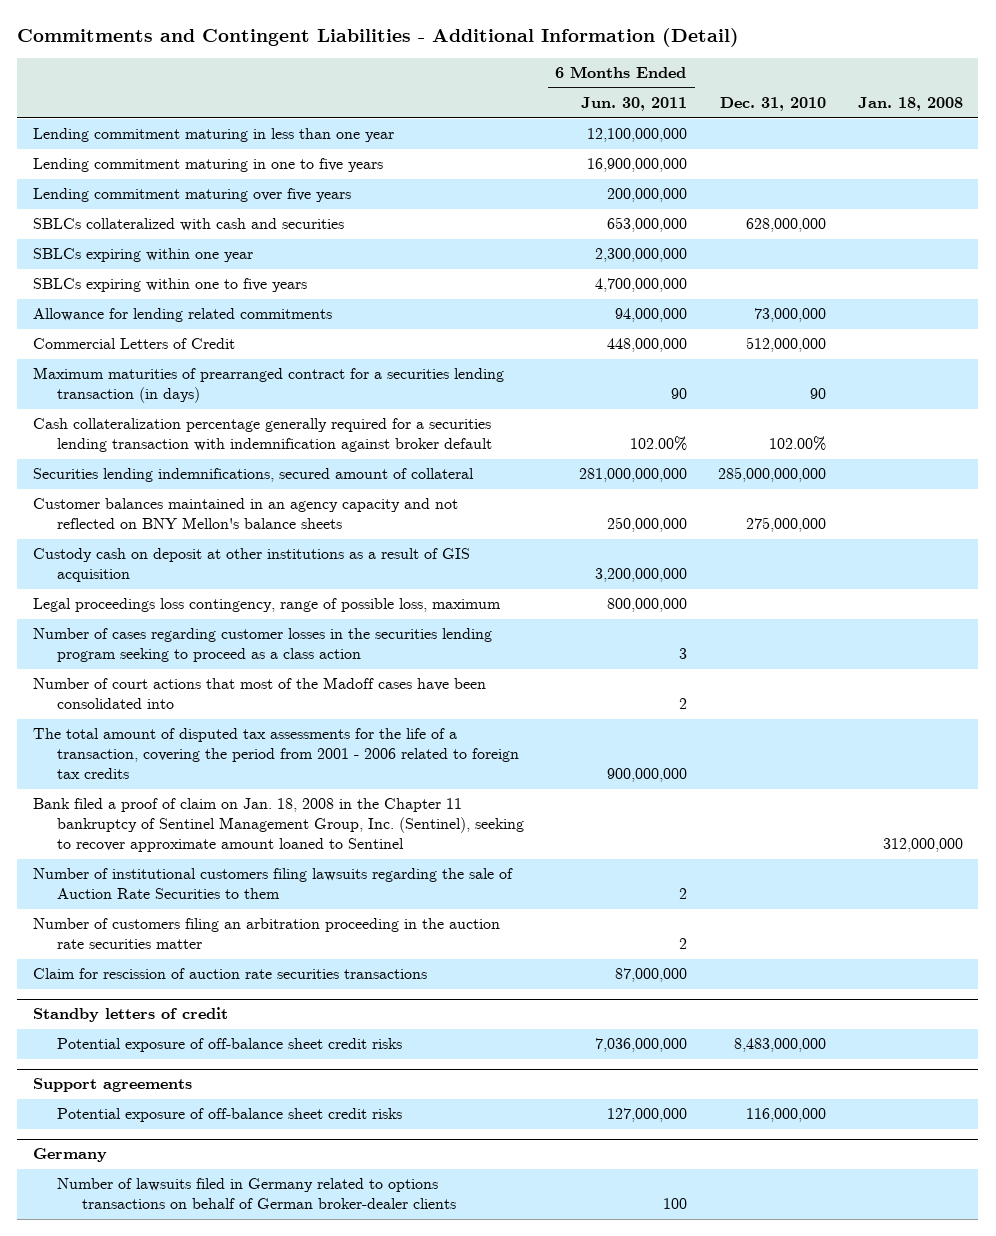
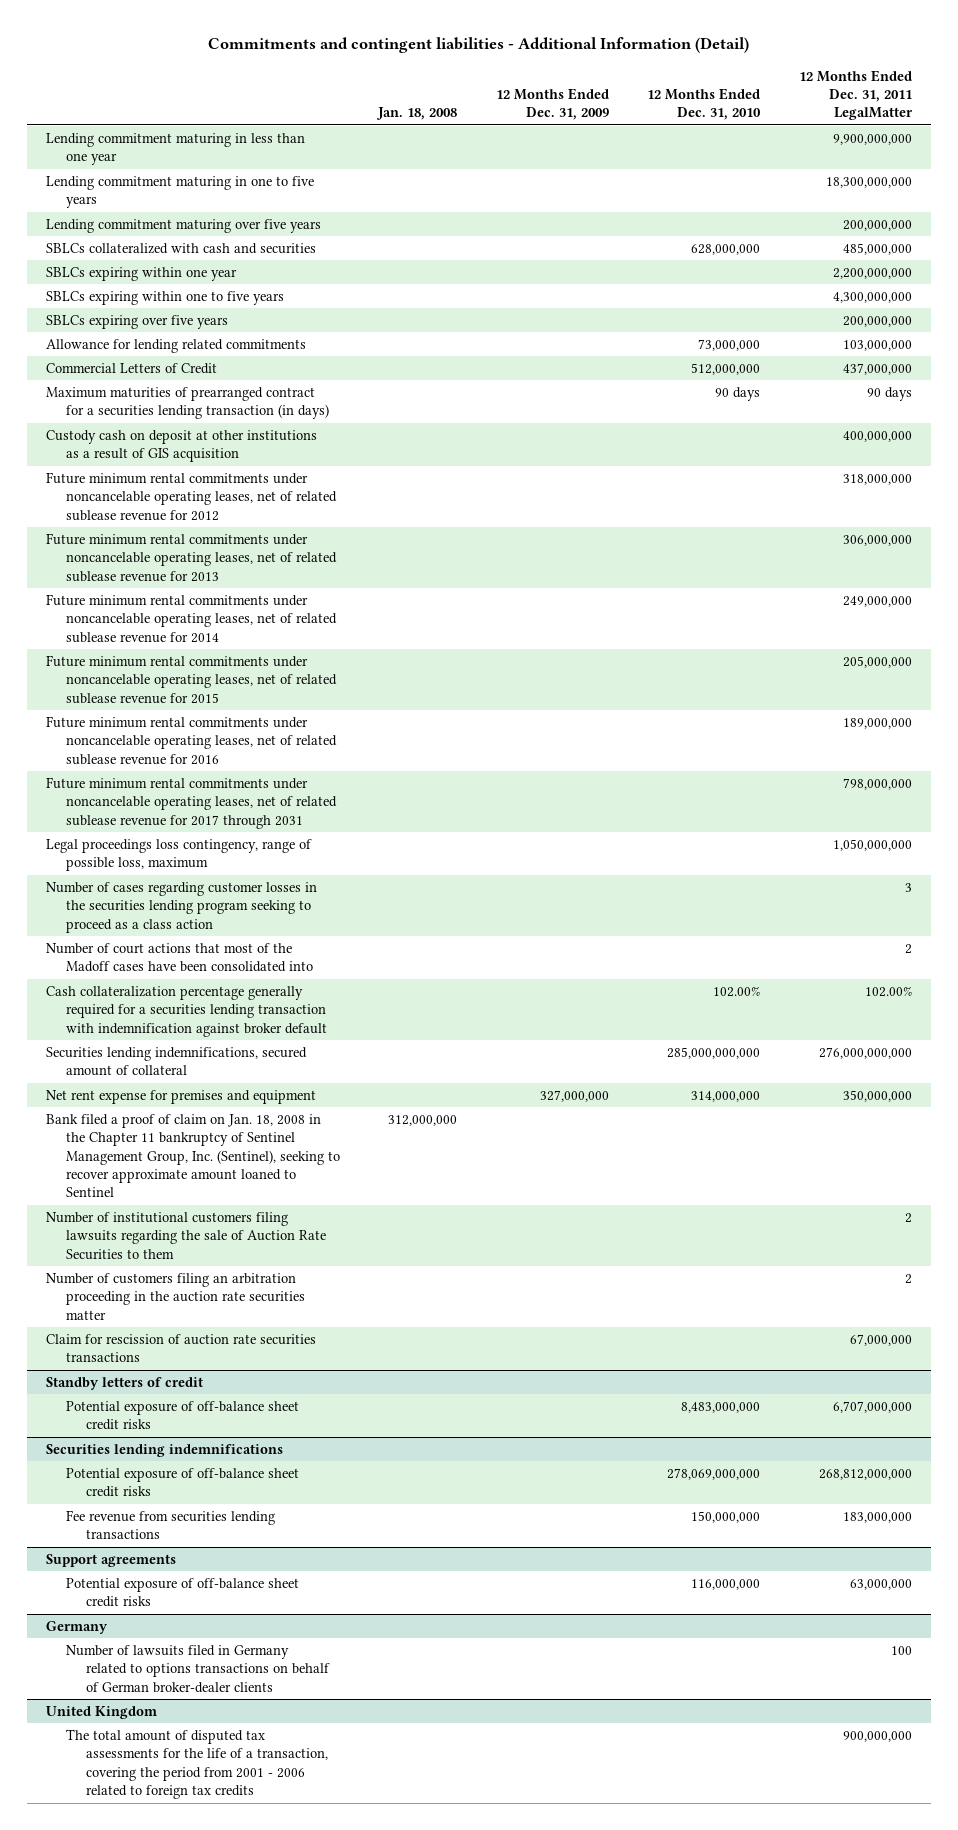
- Commitments and Contingent Liabilities - Additional Information (Detail)
+ Commitments and contingent liabilities - Additional Information (Detail)
- | 6 Months Ended Jun. 30, 2011 | Dec. 31, 2010 | Jan. 18, 2008
+ | Jan. 18, 2008 | 12 Months Ended Dec. 31, 2009 | 12 Months Ended Dec. 31, 2010 | 12 Months Ended Dec. 31, 2011 LegalMatter
+ SBLCs expiring over five years | | | | 200,000,000
- Customer balances maintained in an agency capacity and not reflected on BNY Mellon's balance sheets | 250,000,000 | 275,000,000 |
+ Future minimum rental commitments under noncancelable operating leases, net of related sublease revenue for 2012 | | | | 318,000,000
+ Future minimum rental commitments under noncancelable operating leases, net of related sublease revenue for 2013 | | | | 306,000,000
+ Future minimum rental commitments under noncancelable operating leases, net of related sublease revenue for 2014 | | | | 249,000,000
+ Future minimum rental commitments under noncancelable operating leases, net of related sublease revenue for 2015 | | | | 205,000,000
+ Future minimum rental commitments under noncancelable operating leases, net of related sublease revenue for 2016 | | | | 189,000,000
+ Future minimum rental commitments under noncancelable operating leases, net of related sublease revenue for 2017 through 2031 | | | | 798,000,000
- The total amount of disputed tax assessments for the life of a transaction, covering the period from 2001 - 2006 related to foreign tax credits | 900,000,000 | |
moved down: Cash collateralization percentage generally required for a securities lending transaction with indemnification against broker default | | | 102.00% | 102.00%
moved down: Securities lending indemnifications, secured amount of collateral | | | 285,000,000,000 | 276,000,000,000
+ Net rent expense for premises and equipment | | 327,000,000 | 314,000,000 | 350,000,000
+ Securities lending indemnifications
+ Potential exposure of off-balance sheet credit risks | | | 278,069,000,000 | 268,812,000,000
+ Fee revenue from securities lending transactions | | | 150,000,000 | 183,000,000
+ United Kingdom
+ The total amount of disputed tax assessments for the life of a transaction, covering the period from 2001 - 2006 related to foreign tax credits | | | | 900,000,000

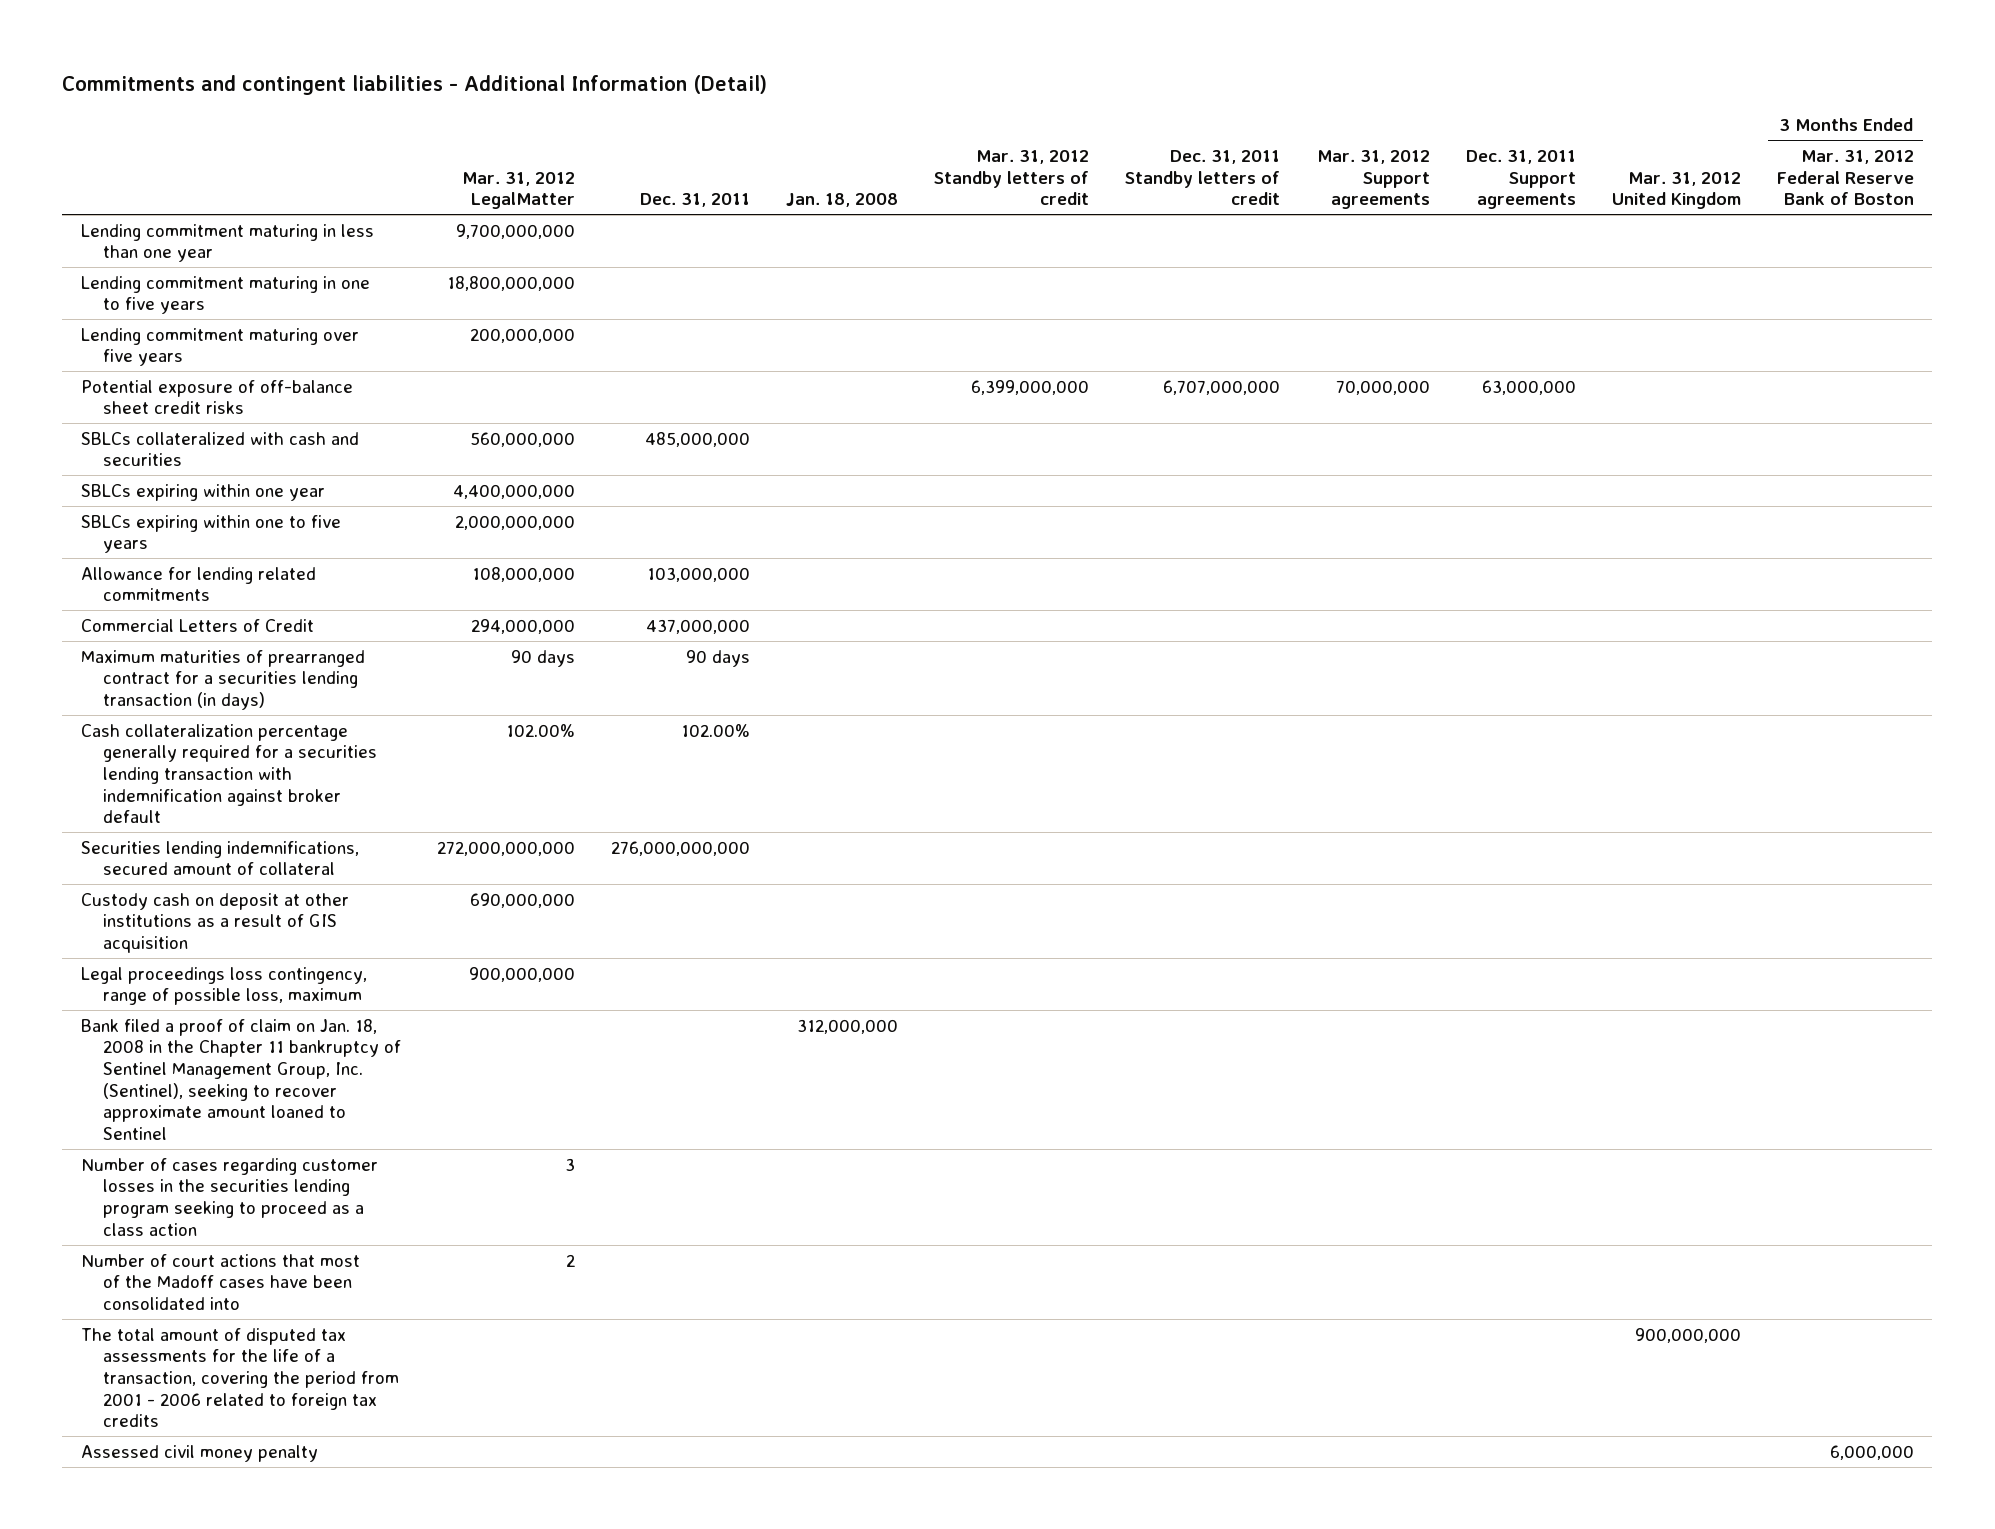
- | Jan. 18, 2008 | 12 Months Ended Dec. 31, 2009 | 12 Months Ended Dec. 31, 2010 | 12 Months Ended Dec. 31, 2011 LegalMatter
+ | Mar. 31, 2012 LegalMatter | Dec. 31, 2011 | Jan. 18, 2008 | Mar. 31, 2012 Standby letters of credit | Dec. 31, 2011 Standby letters of credit | Mar. 31, 2012 Support agreements | Dec. 31, 2011 Support agreements | Mar. 31, 2012 United Kingdom | 3 Months Ended Mar. 31, 2012 Federal Reserve Bank of Boston
+ Potential exposure of off-balance sheet credit risks | | | | 6,399,000,000 | 6,707,000,000 | 70,000,000 | 63,000,000 | |
- SBLCs expiring over five years | | | | 200,000,000
moved up: Cash collateralization percentage generally required for a securities lending transaction with indemnification against broker default | 102.00% | 102.00% | | | | | | |
moved up: Securities lending indemnifications, secured amount of collateral | 272,000,000,000 | 276,000,000,000 | | | | | | |
- Future minimum rental commitments under noncancelable operating leases, net of related sublease revenue for 2012 | | | | 318,000,000
- Future minimum rental commitments under noncancelable operating leases, net of related sublease revenue for 2013 | | | | 306,000,000
- Future minimum rental commitments under noncancelable operating leases, net of related sublease revenue for 2014 | | | | 249,000,000
- Future minimum rental commitments under noncancelable operating leases, net of related sublease revenue for 2015 | | | | 205,000,000
- Future minimum rental commitments under noncancelable operating leases, net of related sublease revenue for 2016 | | | | 189,000,000
- Future minimum rental commitments under noncancelable operating leases, net of related sublease revenue for 2017 through 2031 | | | | 798,000,000
moved up: Bank filed a proof of claim on Jan. 18, 2008 in the Chapter 11 bankruptcy of Sentinel Management Group, Inc. (Sentinel), seeking to recover approximate amount loaned to Sentinel | | | 312,000,000 | | | | | |
- Net rent expense for premises and equipment | | 327,000,000 | 314,000,000 | 350,000,000
- Number of institutional customers filing lawsuits regarding the sale of Auction Rate Securities to them | | | | 2
- Number of customers filing an arbitration proceeding in the auction rate securities matter | | | | 2
- Claim for rescission of auction rate securities transactions | | | | 67,000,000
- Standby letters of credit
- Potential exposure of off-balance sheet credit risks | | | 8,483,000,000 | 6,707,000,000
- Securities lending indemnifications
- Potential exposure of off-balance sheet credit risks | | | 278,069,000,000 | 268,812,000,000
- Fee revenue from securities lending transactions | | | 150,000,000 | 183,000,000
- Support agreements
- Potential exposure of off-balance sheet credit risks | | | 116,000,000 | 63,000,000
- Germany
- Number of lawsuits filed in Germany related to options transactions on behalf of German broker-dealer clients | | | | 100
- United Kingdom
- The total amount of disputed tax assessments for the life of a transaction, covering the period from 2001 - 2006 related to foreign tax credits | | | | 900,000,000
+ The total amount of disputed tax assessments for the life of a transaction, covering the period from 2001 - 2006 related to foreign tax credits | | | | | | | | 900,000,000 |
+ Assessed civil money penalty | | | | | | | | | 6,000,000

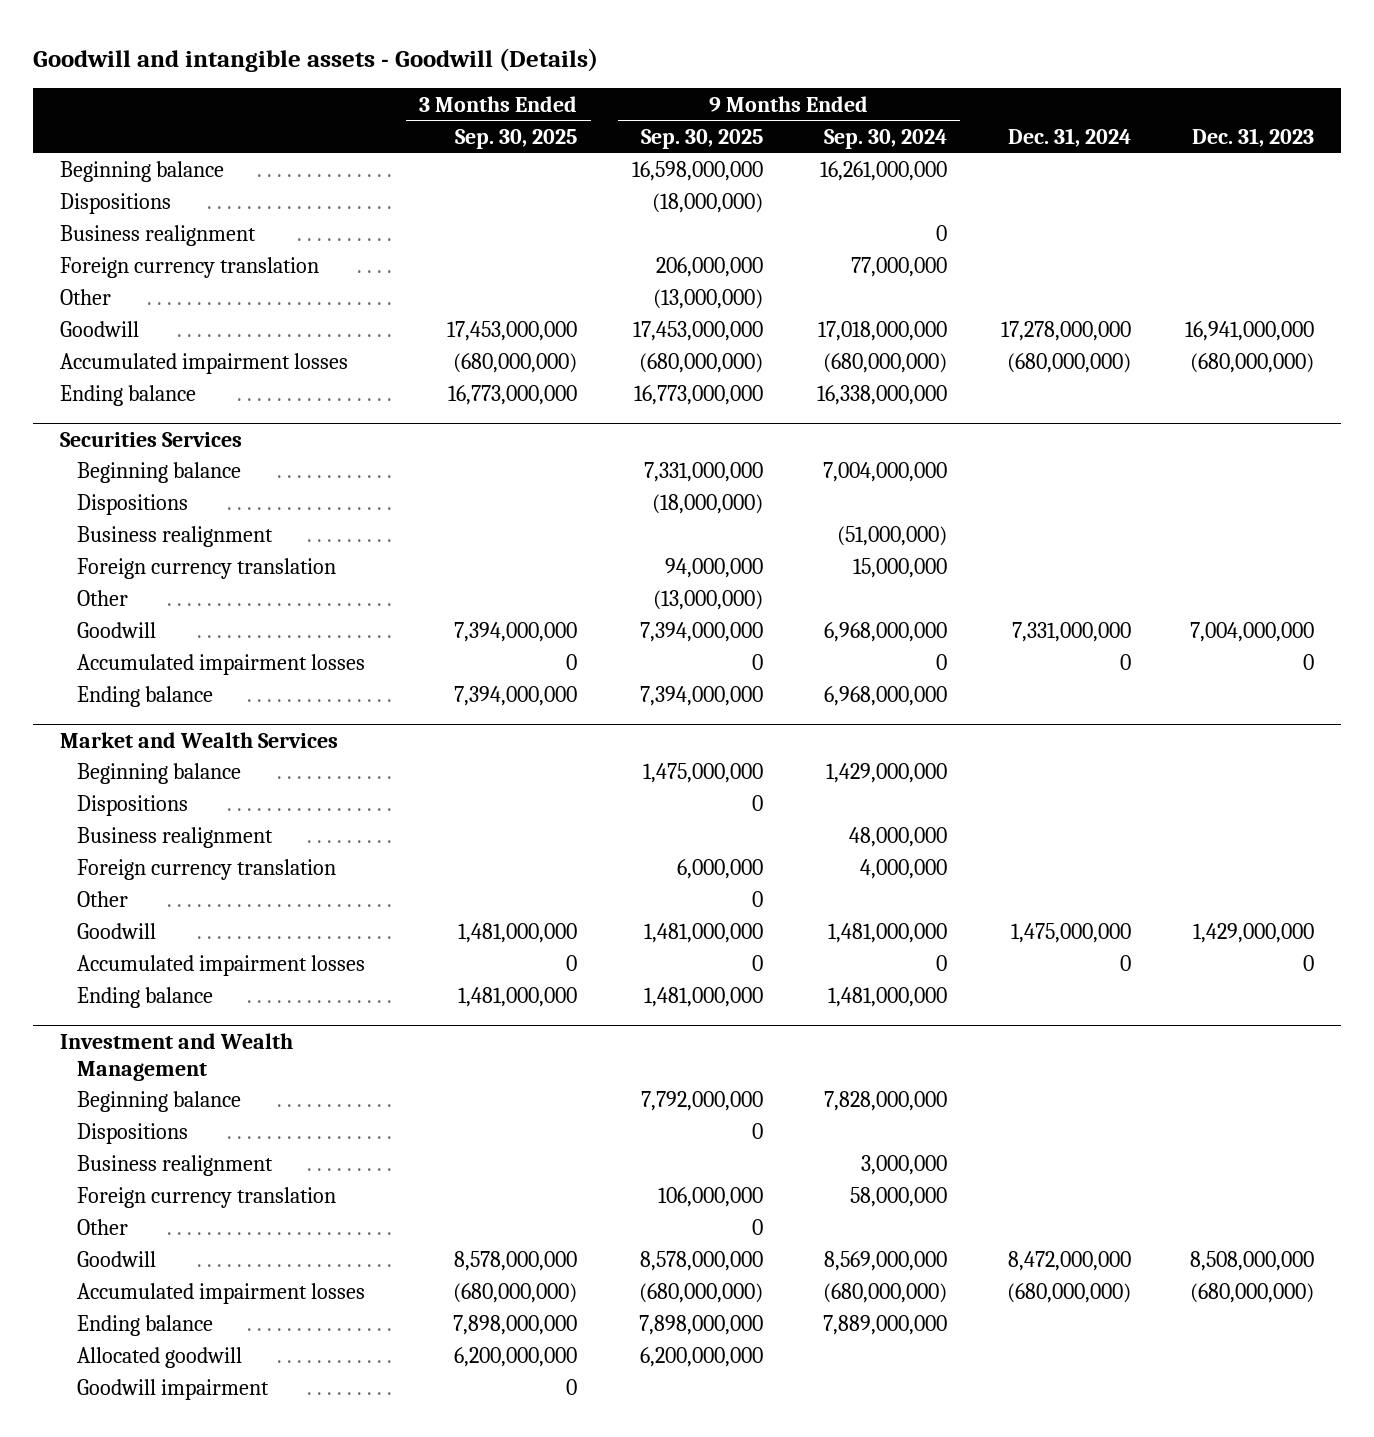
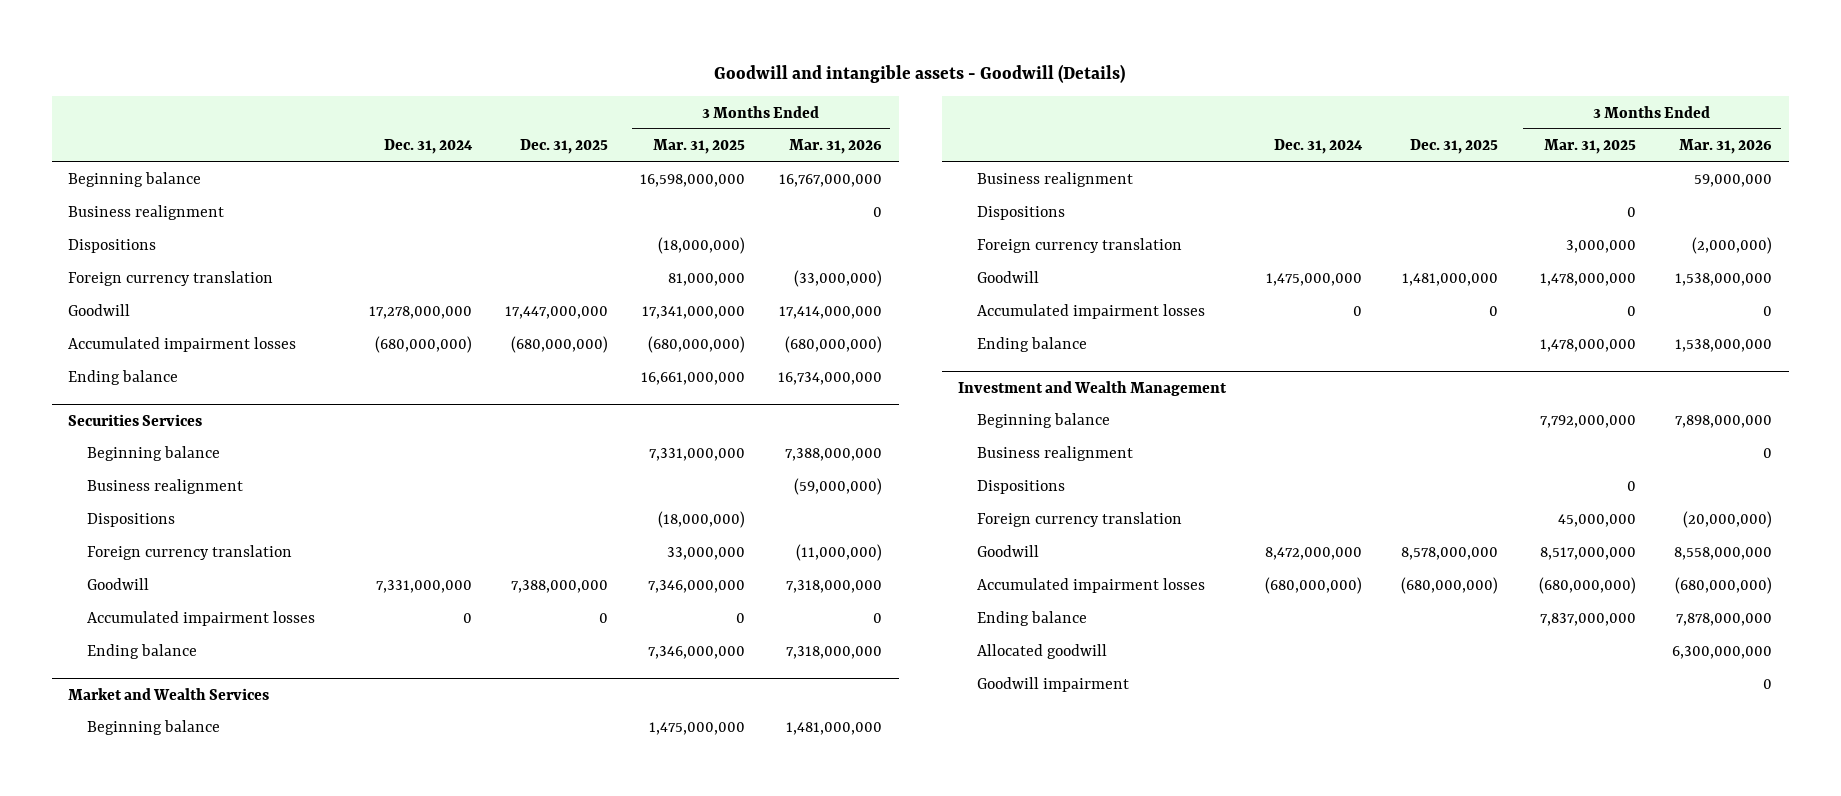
- | 3 Months Ended Sep. 30, 2025 | 9 Months Ended Sep. 30, 2025 | 9 Months Ended Sep. 30, 2024 | Dec. 31, 2024 | Dec. 31, 2023
+ | Dec. 31, 2024 | Dec. 31, 2025 | 3 Months Ended Mar. 31, 2025 | 3 Months Ended Mar. 31, 2026
moved down: Dispositions | | | (18,000,000) |
- Other | | (13,000,000) | | |
@ Securities Services
moved down: Dispositions | | | (18,000,000) |
- Other | | (13,000,000) | | |
@ Market and Wealth Services
moved down: Dispositions | | | 0 |
- Other | | 0 | | |
@ Investment and Wealth Management
moved down: Dispositions | | | 0 |
- Other | | 0 | | |

